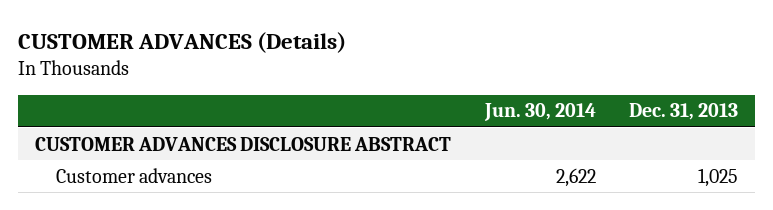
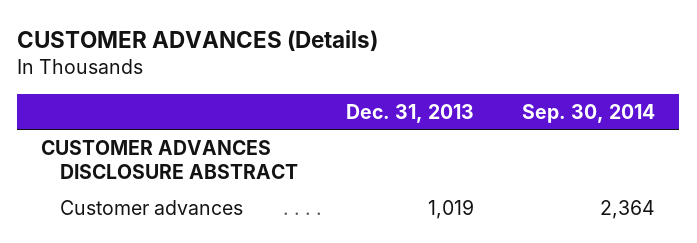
- | Jun. 30, 2014 | Dec. 31, 2013
+ | Dec. 31, 2013 | Sep. 30, 2014
- Customer advances | 2,622 | 1,025
+ Customer advances | 1,019 | 2,364

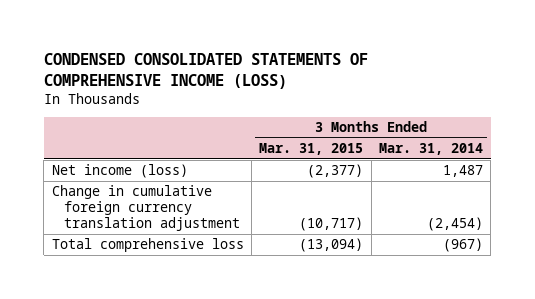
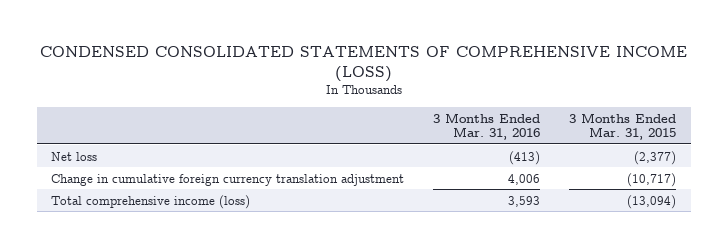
- | 3 Months Ended Mar. 31, 2015 | 3 Months Ended Mar. 31, 2014
+ | 3 Months Ended Mar. 31, 2016 | 3 Months Ended Mar. 31, 2015
- Net income (loss) | (2,377) | 1,487
+ Net loss | (413) | (2,377)
- Total comprehensive loss | (13,094) | (967)
+ Total comprehensive income (loss) | 3,593 | (13,094)

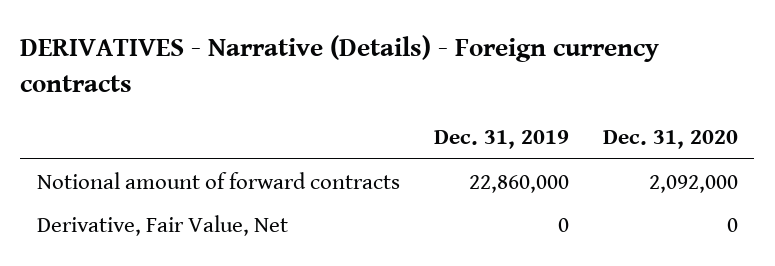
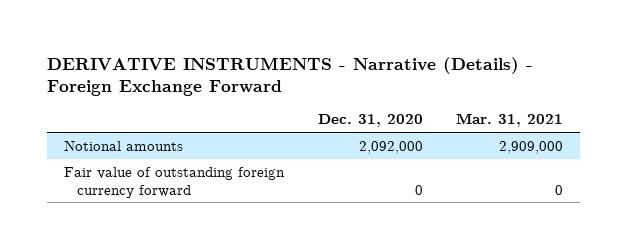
- DERIVATIVES - Narrative (Details) - Foreign currency contracts
+ DERIVATIVE INSTRUMENTS - Narrative (Details) - Foreign Exchange Forward
- | Dec. 31, 2019 | Dec. 31, 2020
+ | Dec. 31, 2020 | Mar. 31, 2021
- Notional amount of forward contracts | 22,860,000 | 2,092,000
- Derivative, Fair Value, Net | 0 | 0
+ Notional amounts | 2,092,000 | 2,909,000
+ Fair value of outstanding foreign currency forward | 0 | 0

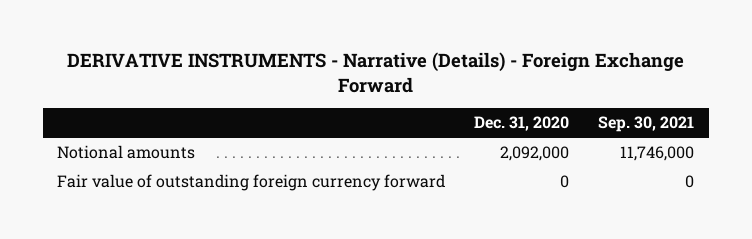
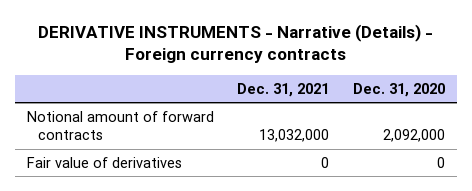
- DERIVATIVE INSTRUMENTS - Narrative (Details) - Foreign Exchange Forward
+ DERIVATIVE INSTRUMENTS - Narrative (Details) - Foreign currency contracts
- | Dec. 31, 2020 | Sep. 30, 2021
+ | Dec. 31, 2021 | Dec. 31, 2020
- Notional amounts | 2,092,000 | 11,746,000
- Fair value of outstanding foreign currency forward | 0 | 0
+ Notional amount of forward contracts | 13,032,000 | 2,092,000
+ Fair value of derivatives | 0 | 0

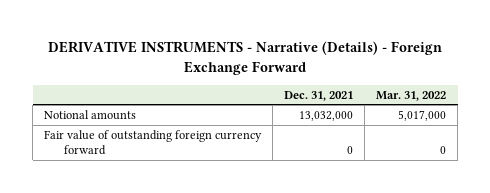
- DERIVATIVE INSTRUMENTS - Narrative (Details) - Foreign currency contracts
+ DERIVATIVE INSTRUMENTS - Narrative (Details) - Foreign Exchange Forward
- | Dec. 31, 2021 | Dec. 31, 2020
+ | Dec. 31, 2021 | Mar. 31, 2022
- Notional amount of forward contracts | 13,032,000 | 2,092,000
- Fair value of derivatives | 0 | 0
+ Notional amounts | 13,032,000 | 5,017,000
+ Fair value of outstanding foreign currency forward | 0 | 0

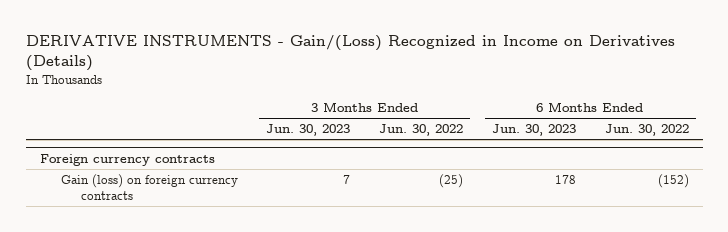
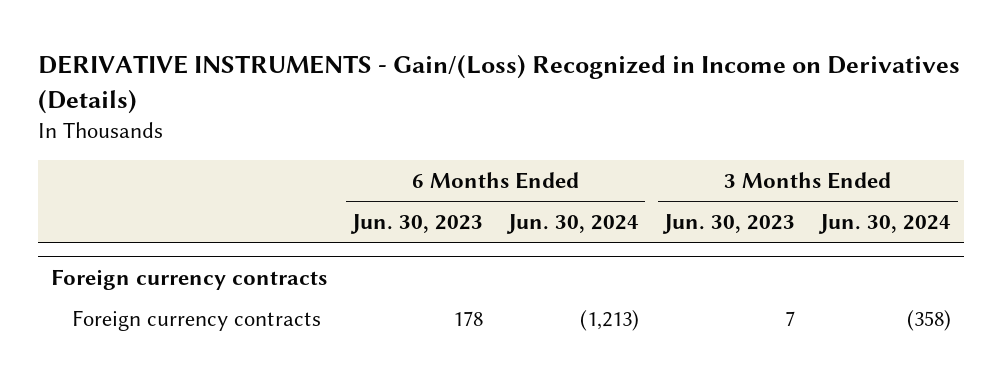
- | 3 Months Ended Jun. 30, 2023 | 3 Months Ended Jun. 30, 2022 | 6 Months Ended Jun. 30, 2023 | 6 Months Ended Jun. 30, 2022
+ | 6 Months Ended Jun. 30, 2023 | 6 Months Ended Jun. 30, 2024 | 3 Months Ended Jun. 30, 2023 | 3 Months Ended Jun. 30, 2024
@ Foreign currency contracts
- Gain (loss) on foreign currency contracts | 7 | (25) | 178 | (152)
+ Foreign currency contracts | 178 | (1,213) | 7 | (358)

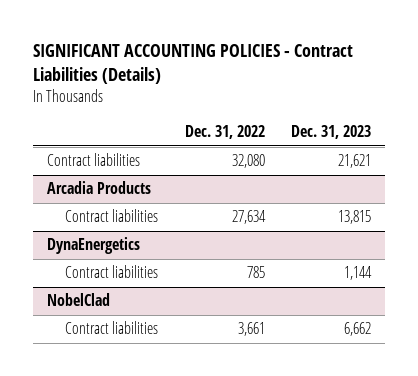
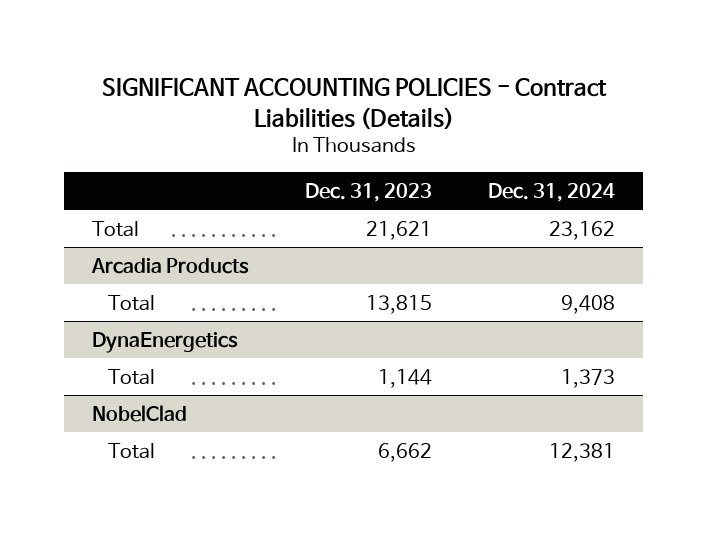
- | Dec. 31, 2022 | Dec. 31, 2023
+ | Dec. 31, 2023 | Dec. 31, 2024
- Contract liabilities | 32,080 | 21,621
+ Total | 21,621 | 23,162
@ Arcadia Products
- Contract liabilities | 27,634 | 13,815
+ Total | 13,815 | 9,408
@ DynaEnergetics
- Contract liabilities | 785 | 1,144
+ Total | 1,144 | 1,373
@ NobelClad
- Contract liabilities | 3,661 | 6,662
+ Total | 6,662 | 12,381

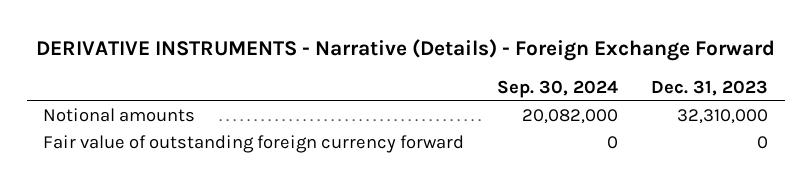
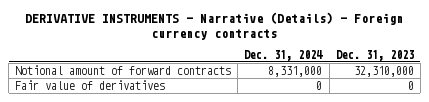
- DERIVATIVE INSTRUMENTS - Narrative (Details) - Foreign Exchange Forward
+ DERIVATIVE INSTRUMENTS - Narrative (Details) - Foreign currency contracts
- | Sep. 30, 2024 | Dec. 31, 2023
+ | Dec. 31, 2024 | Dec. 31, 2023
- Notional amounts | 20,082,000 | 32,310,000
- Fair value of outstanding foreign currency forward | 0 | 0
+ Notional amount of forward contracts | 8,331,000 | 32,310,000
+ Fair value of derivatives | 0 | 0

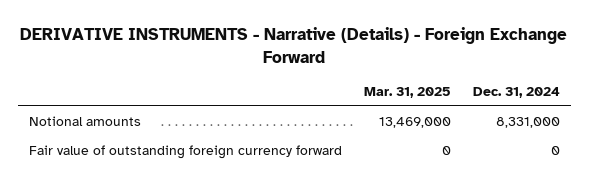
- DERIVATIVE INSTRUMENTS - Narrative (Details) - Foreign currency contracts
+ DERIVATIVE INSTRUMENTS - Narrative (Details) - Foreign Exchange Forward
- | Dec. 31, 2024 | Dec. 31, 2023
+ | Mar. 31, 2025 | Dec. 31, 2024
- Notional amount of forward contracts | 8,331,000 | 32,310,000
- Fair value of derivatives | 0 | 0
+ Notional amounts | 13,469,000 | 8,331,000
+ Fair value of outstanding foreign currency forward | 0 | 0

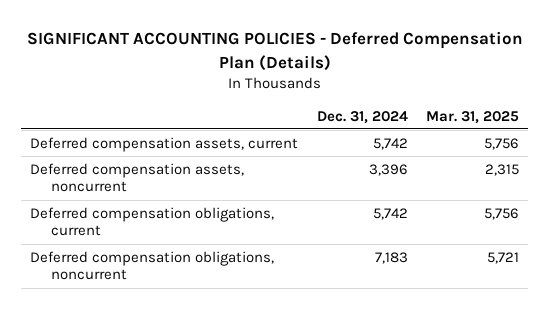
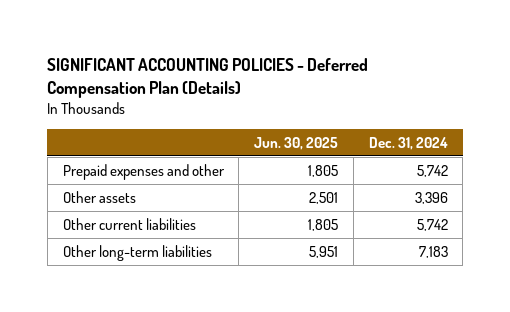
- | Dec. 31, 2024 | Mar. 31, 2025
+ | Jun. 30, 2025 | Dec. 31, 2024
- Deferred compensation assets, current | 5,742 | 5,756
- Deferred compensation assets, noncurrent | 3,396 | 2,315
- Deferred compensation obligations, current | 5,742 | 5,756
- Deferred compensation obligations, noncurrent | 7,183 | 5,721
+ Prepaid expenses and other | 1,805 | 5,742
+ Other assets | 2,501 | 3,396
+ Other current liabilities | 1,805 | 5,742
+ Other long-term liabilities | 5,951 | 7,183

